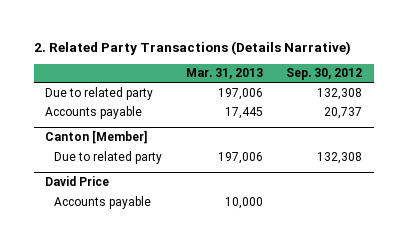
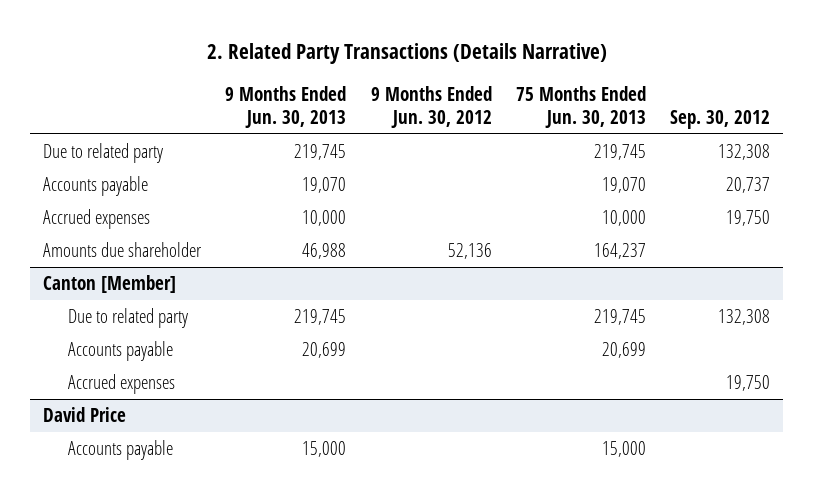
- | Mar. 31, 2013 | Sep. 30, 2012
+ | 9 Months Ended Jun. 30, 2013 | 9 Months Ended Jun. 30, 2012 | 75 Months Ended Jun. 30, 2013 | Sep. 30, 2012
+ Accrued expenses | 10,000 | | 10,000 | 19,750
+ Amounts due shareholder | 46,988 | 52,136 | 164,237 |
@ Canton [Member]
+ Accounts payable | 20,699 | | 20,699 |
+ Accrued expenses | | | | 19,750

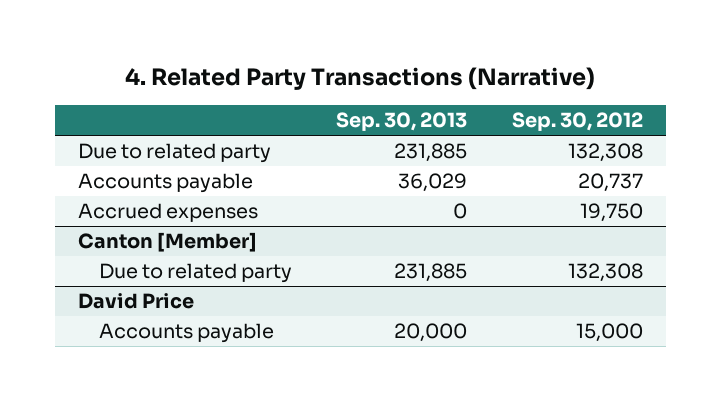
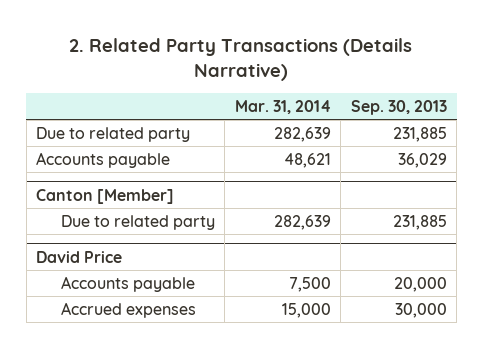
- 4. Related Party Transactions (Narrative)
+ 2. Related Party Transactions (Details Narrative)
- | Sep. 30, 2013 | Sep. 30, 2012
+ | Mar. 31, 2014 | Sep. 30, 2013
- Accrued expenses | 0 | 19,750
@ David Price
+ Accrued expenses | 15,000 | 30,000

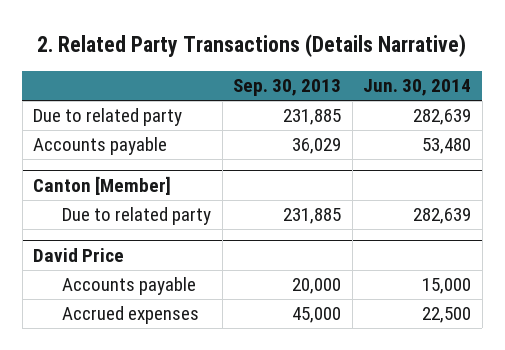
- | Mar. 31, 2014 | Sep. 30, 2013
+ | Sep. 30, 2013 | Jun. 30, 2014
@ David Price
- Accrued expenses | 15,000 | 30,000
+ Accrued expenses | 45,000 | 22,500

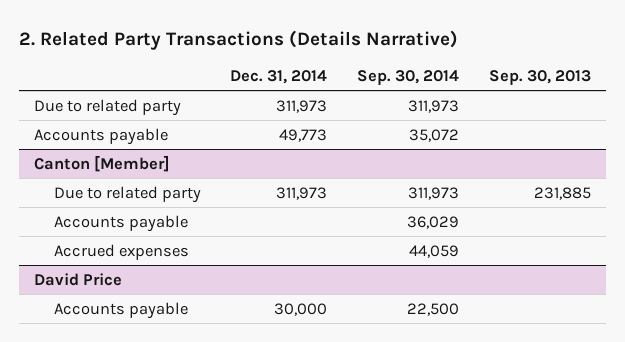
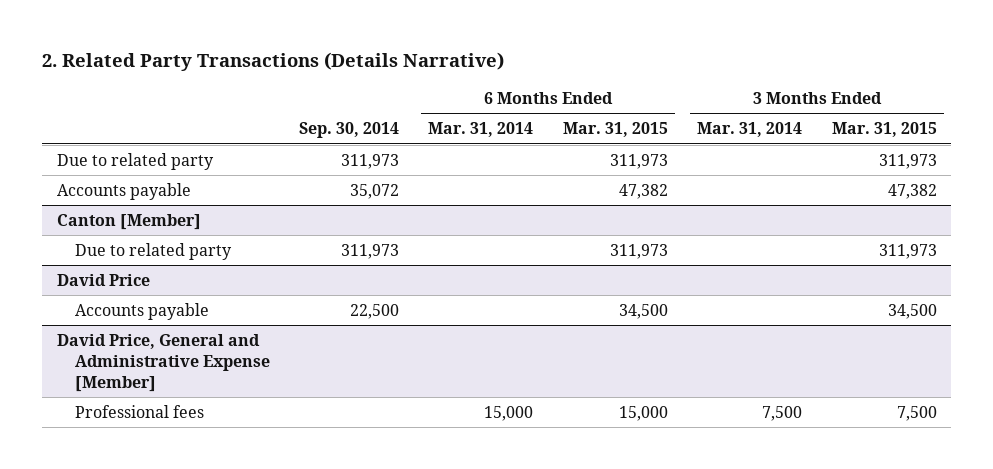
- | Dec. 31, 2014 | Sep. 30, 2014 | Sep. 30, 2013
+ | Sep. 30, 2014 | 6 Months Ended Mar. 31, 2014 | 6 Months Ended Mar. 31, 2015 | 3 Months Ended Mar. 31, 2014 | 3 Months Ended Mar. 31, 2015
@ Canton [Member]
- Accounts payable | | 36,029 |
- Accrued expenses | | 44,059 |
+ David Price, General and Administrative Expense [Member]
+ Professional fees | | 15,000 | 15,000 | 7,500 | 7,500

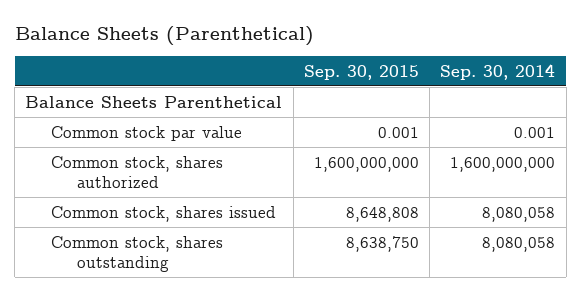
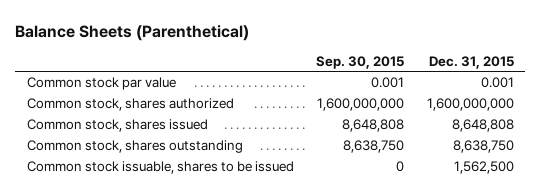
- | Sep. 30, 2015 | Sep. 30, 2014
+ | Sep. 30, 2015 | Dec. 31, 2015
- Balance Sheets Parenthetical
+ Common stock issuable, shares to be issued | 0 | 1,562,500

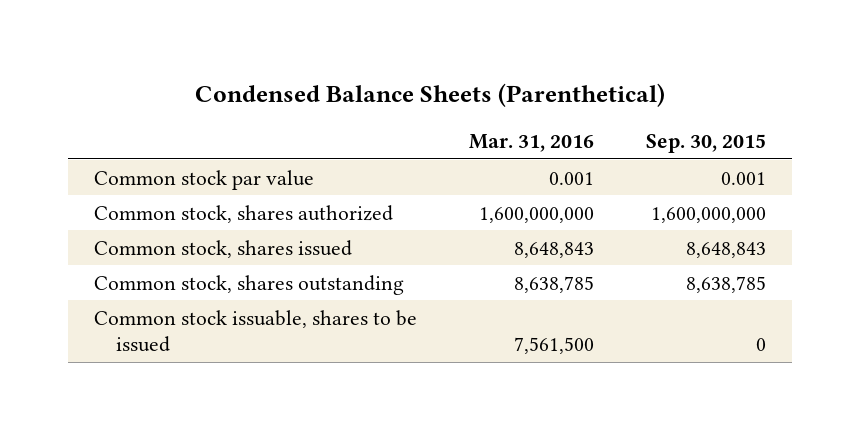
- Balance Sheets (Parenthetical)
+ Condensed Balance Sheets (Parenthetical)
- | Sep. 30, 2015 | Dec. 31, 2015
+ | Mar. 31, 2016 | Sep. 30, 2015
- Common stock, shares issued | 8,648,808 | 8,648,808
- Common stock, shares outstanding | 8,638,750 | 8,638,750
+ Common stock, shares issued | 8,648,843 | 8,648,843
+ Common stock, shares outstanding | 8,638,785 | 8,638,785

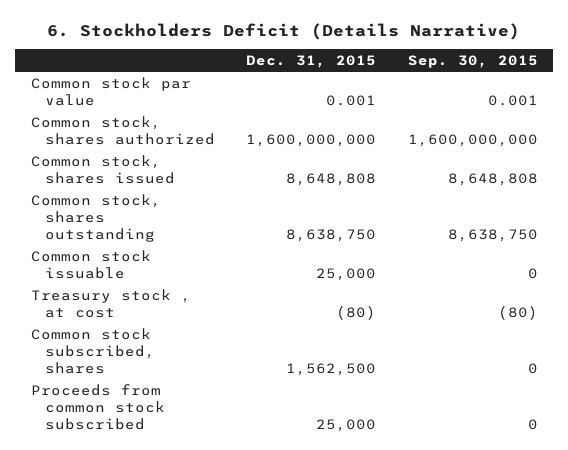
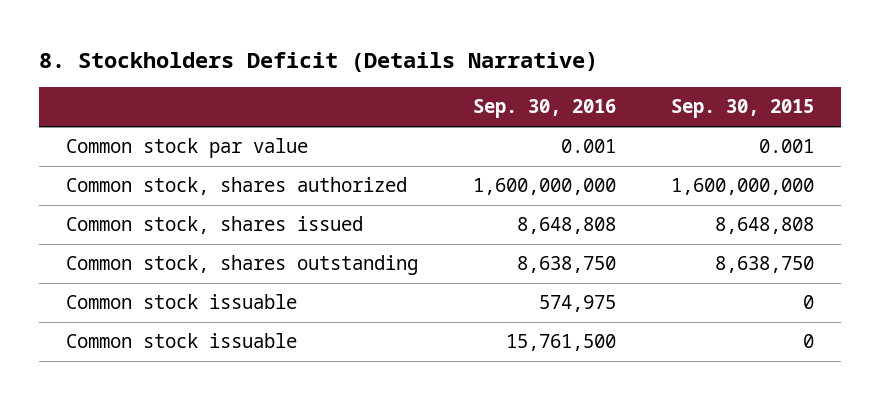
- 6. Stockholders Deficit (Details Narrative)
+ 8. Stockholders Deficit (Details Narrative)
- | Dec. 31, 2015 | Sep. 30, 2015
+ | Sep. 30, 2016 | Sep. 30, 2015
- Treasury stock , at cost | (80) | (80)
- Common stock subscribed, shares | 1,562,500 | 0
- Proceeds from common stock subscribed | 25,000 | 0
+ Common stock issuable | 15,761,500 | 0

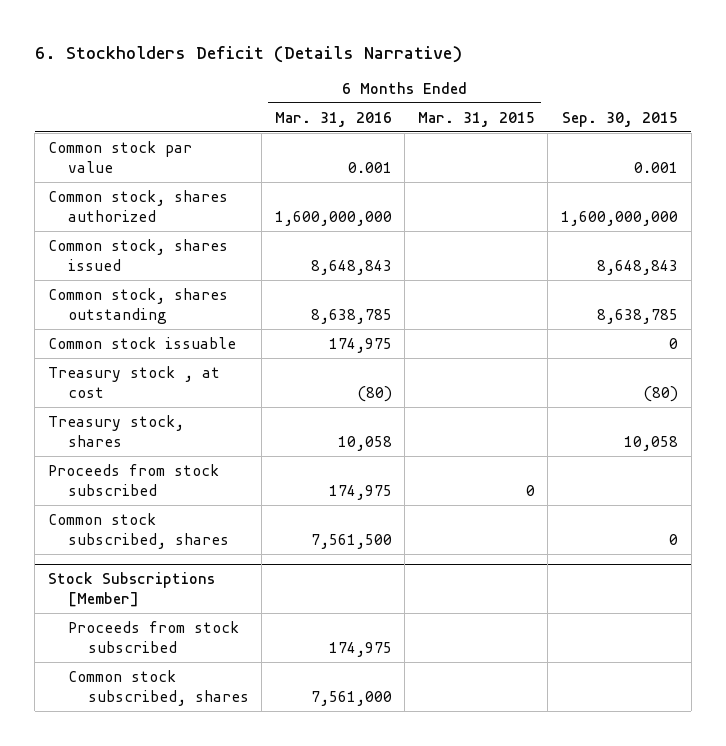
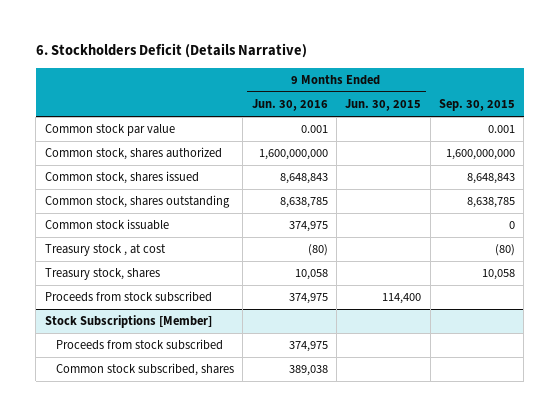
- | 6 Months Ended Mar. 31, 2016 | 6 Months Ended Mar. 31, 2015 | Sep. 30, 2015
+ | 9 Months Ended Jun. 30, 2016 | 9 Months Ended Jun. 30, 2015 | Sep. 30, 2015
- Common stock subscribed, shares | 7,561,500 | | 0

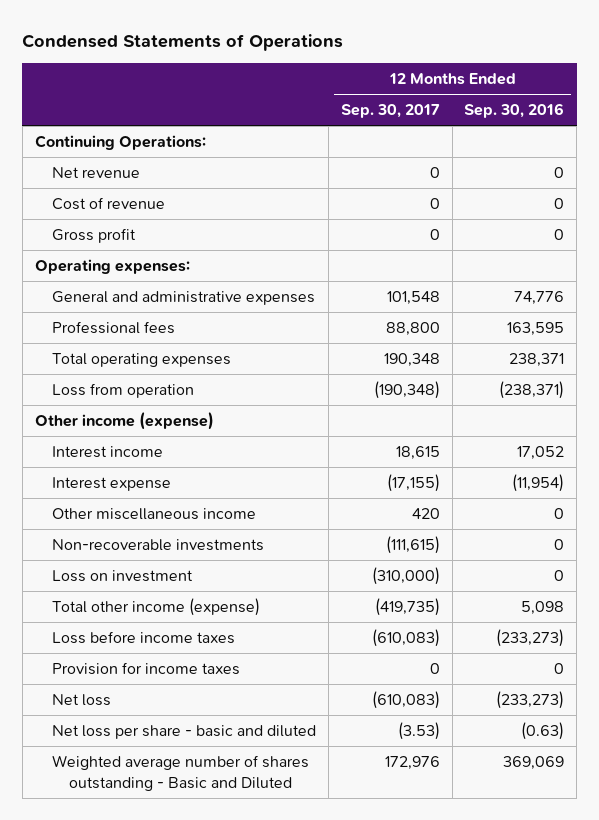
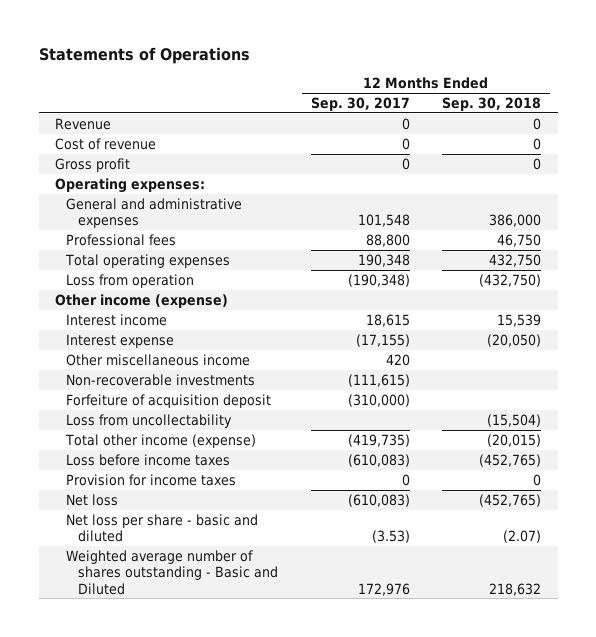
- Condensed Statements of Operations
+ Statements of Operations
- | 12 Months Ended Sep. 30, 2017 | 12 Months Ended Sep. 30, 2016
+ | 12 Months Ended Sep. 30, 2017 | 12 Months Ended Sep. 30, 2018
- Continuing Operations:
- Net revenue | 0 | 0
+ Revenue | 0 | 0
- Loss on investment | (310,000) | 0
+ Forfeiture of acquisition deposit | (310,000) |
+ Loss from uncollectability | | (15,504)

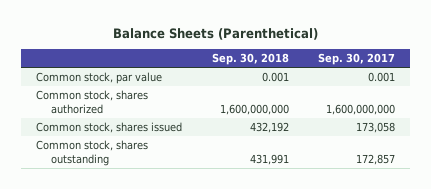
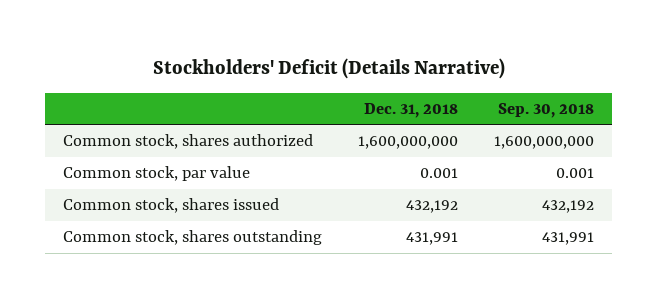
- Balance Sheets (Parenthetical)
+ Stockholders' Deficit (Details Narrative)
- | Sep. 30, 2018 | Sep. 30, 2017
+ | Dec. 31, 2018 | Sep. 30, 2018
moved down: Common stock, par value | 0.001 | 0.001

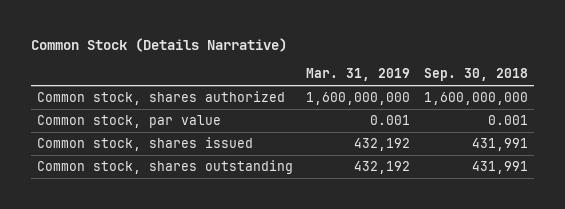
- Stockholders' Deficit (Details Narrative)
+ Common Stock (Details Narrative)
- | Dec. 31, 2018 | Sep. 30, 2018
+ | Mar. 31, 2019 | Sep. 30, 2018
- Common stock, shares issued | 432,192 | 432,192
+ Common stock, shares issued | 432,192 | 431,991

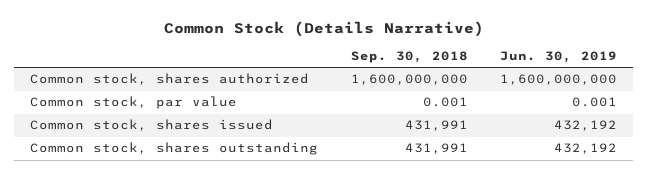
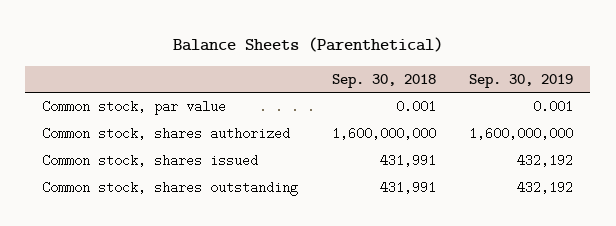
- Common Stock (Details Narrative)
+ Balance Sheets (Parenthetical)
- | Sep. 30, 2018 | Jun. 30, 2019
+ | Sep. 30, 2018 | Sep. 30, 2019
moved down: Common stock, shares authorized | 1,600,000,000 | 1,600,000,000

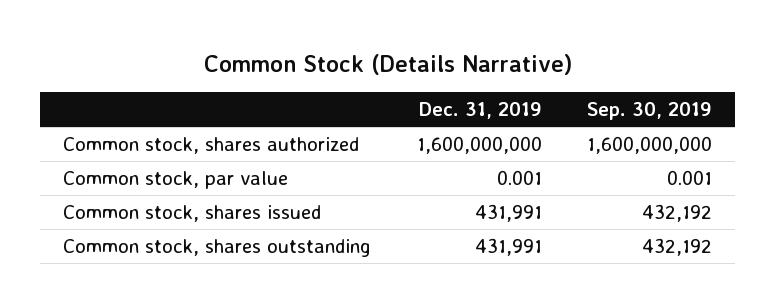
- Balance Sheets (Parenthetical)
+ Common Stock (Details Narrative)
- | Sep. 30, 2018 | Sep. 30, 2019
+ | Dec. 31, 2019 | Sep. 30, 2019
moved down: Common stock, par value | 0.001 | 0.001

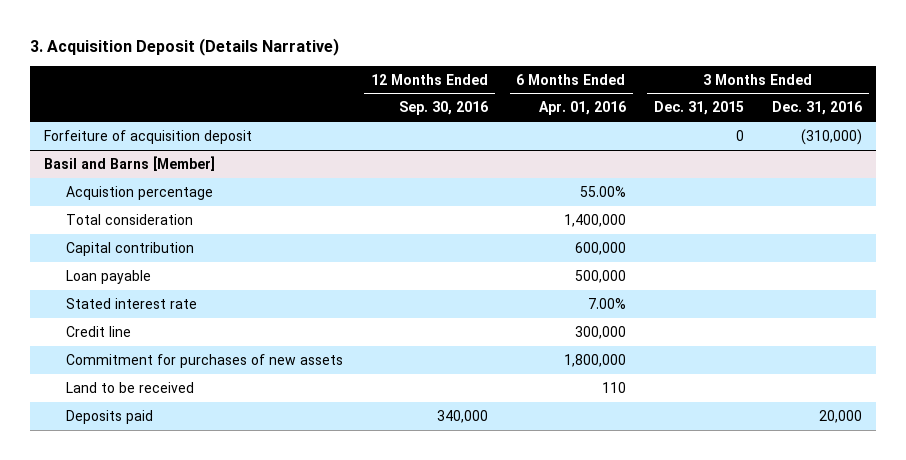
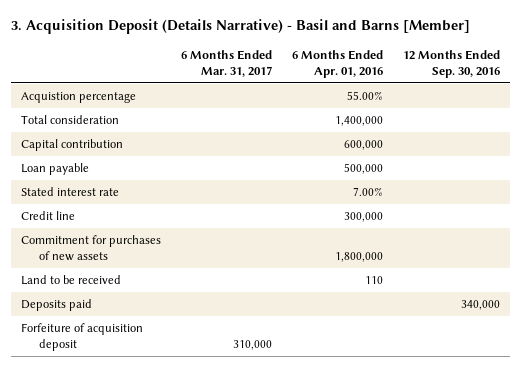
- 3. Acquisition Deposit (Details Narrative)
+ 3. Acquisition Deposit (Details Narrative) - Basil and Barns [Member]
- | 12 Months Ended Sep. 30, 2016 | 6 Months Ended Apr. 01, 2016 | 3 Months Ended Dec. 31, 2015 | 3 Months Ended Dec. 31, 2016
+ | 6 Months Ended Mar. 31, 2017 | 6 Months Ended Apr. 01, 2016 | 12 Months Ended Sep. 30, 2016
- Basil and Barns [Member]
moved down: Forfeiture of acquisition deposit | 310,000 | |

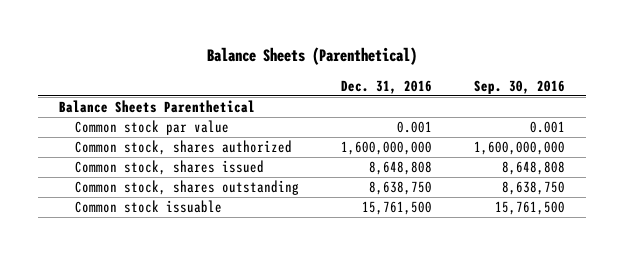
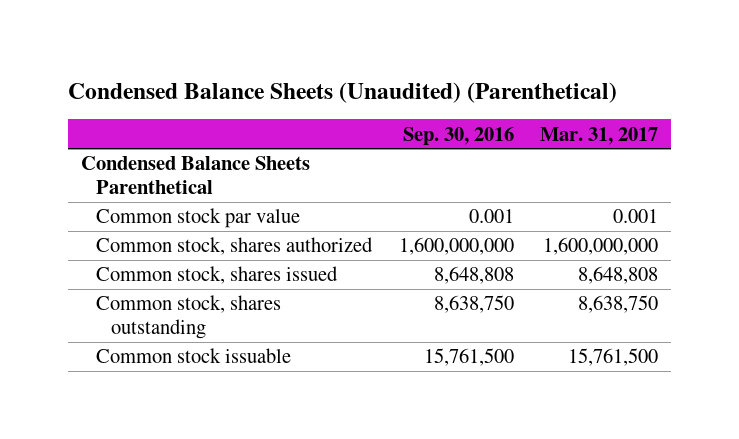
- Balance Sheets (Parenthetical)
+ Condensed Balance Sheets (Unaudited) (Parenthetical)
- | Dec. 31, 2016 | Sep. 30, 2016
+ | Sep. 30, 2016 | Mar. 31, 2017
- Balance Sheets Parenthetical
+ Condensed Balance Sheets Parenthetical

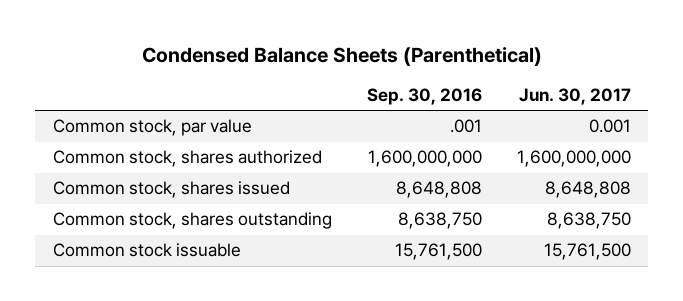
- Condensed Balance Sheets (Unaudited) (Parenthetical)
+ Condensed Balance Sheets (Parenthetical)
- | Sep. 30, 2016 | Mar. 31, 2017
+ | Sep. 30, 2016 | Jun. 30, 2017
- Condensed Balance Sheets Parenthetical
- Common stock par value | 0.001 | 0.001
+ Common stock, par value | .001 | 0.001

